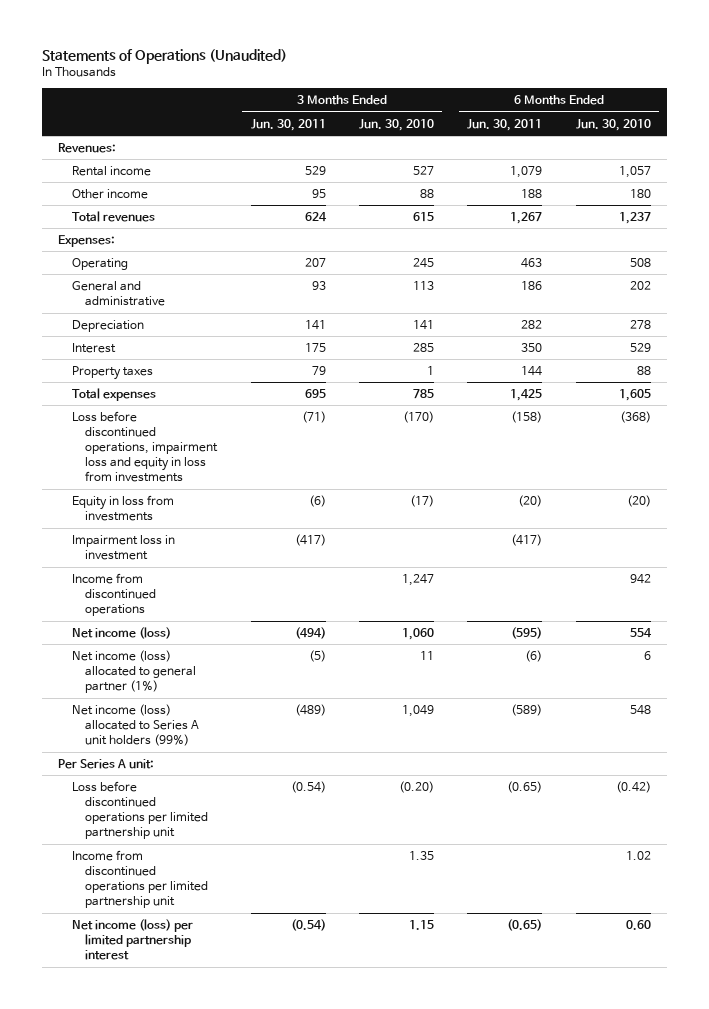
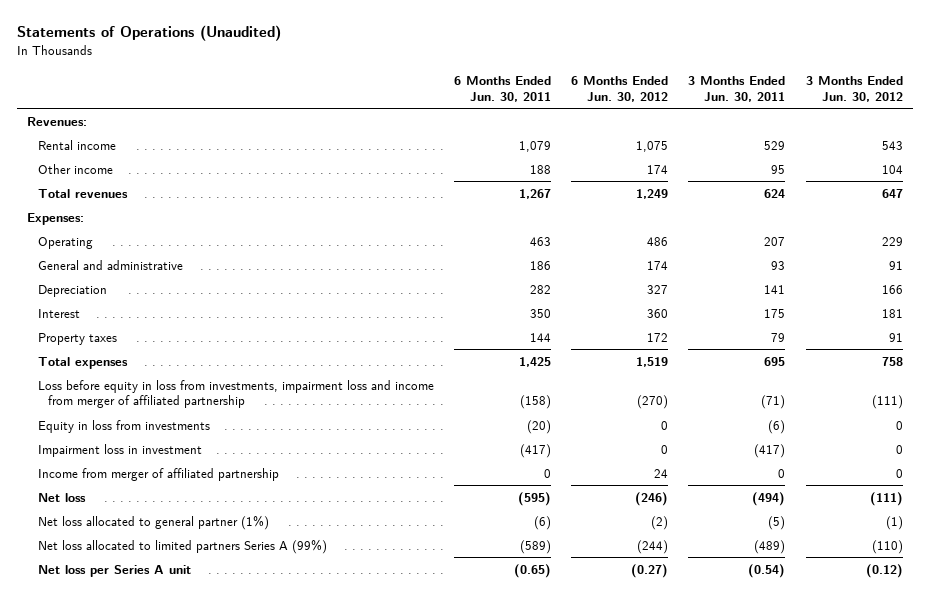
- | 3 Months Ended Jun. 30, 2011 | 3 Months Ended Jun. 30, 2010 | 6 Months Ended Jun. 30, 2011 | 6 Months Ended Jun. 30, 2010
+ | 6 Months Ended Jun. 30, 2011 | 6 Months Ended Jun. 30, 2012 | 3 Months Ended Jun. 30, 2011 | 3 Months Ended Jun. 30, 2012
- Loss before discontinued operations, impairment loss and equity in loss from investments | (71) | (170) | (158) | (368)
+ Loss before equity in loss from investments, impairment loss and income from merger of affiliated partnership | (158) | (270) | (71) | (111)
- Income from discontinued operations | | 1,247 | | 942
- Net income (loss) | (494) | 1,060 | (595) | 554
- Net income (loss) allocated to general partner (1%) | (5) | 11 | (6) | 6
- Net income (loss) allocated to Series A unit holders (99%) | (489) | 1,049 | (589) | 548
- Per Series A unit:
- Loss before discontinued operations per limited partnership unit | (0.54) | (0.20) | (0.65) | (0.42)
- Income from discontinued operations per limited partnership unit | | 1.35 | | 1.02
- Net income (loss) per limited partnership interest | (0.54) | 1.15 | (0.65) | 0.60
+ Income from merger of affiliated partnership | 0 | 24 | 0 | 0
+ Net loss | (595) | (246) | (494) | (111)
+ Net loss allocated to general partner (1%) | (6) | (2) | (5) | (1)
+ Net loss allocated to limited partners Series A (99%) | (589) | (244) | (489) | (110)
+ Net loss per Series A unit | (0.65) | (0.27) | (0.54) | (0.12)

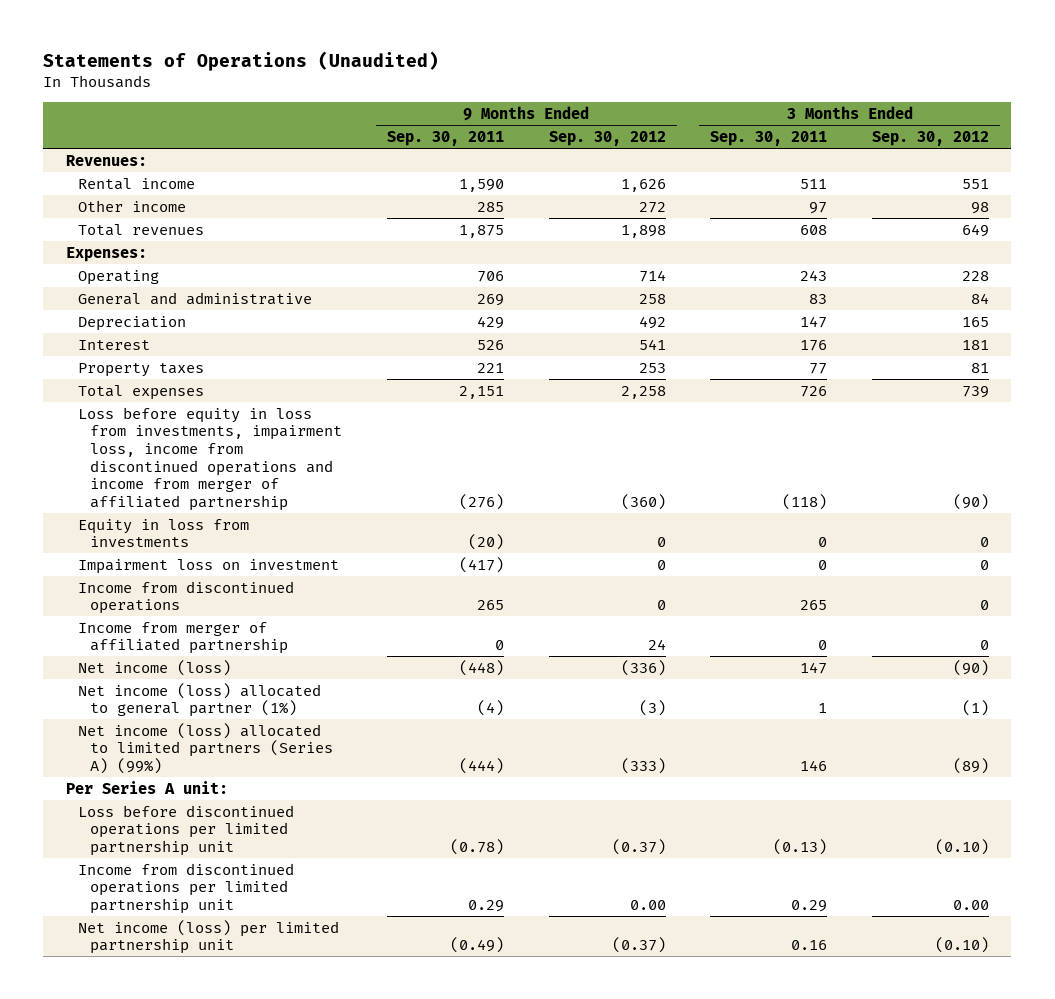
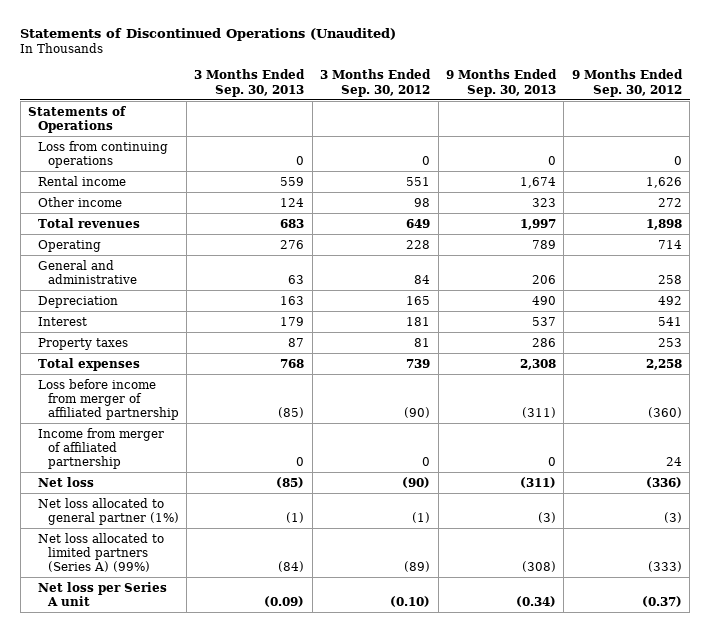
- Statements of Operations (Unaudited)
+ Statements of Discontinued Operations (Unaudited)
- | 9 Months Ended Sep. 30, 2011 | 9 Months Ended Sep. 30, 2012 | 3 Months Ended Sep. 30, 2011 | 3 Months Ended Sep. 30, 2012
+ | 3 Months Ended Sep. 30, 2013 | 3 Months Ended Sep. 30, 2012 | 9 Months Ended Sep. 30, 2013 | 9 Months Ended Sep. 30, 2012
- Revenues:
+ Statements of Operations
+ Loss from continuing operations | 0 | 0 | 0 | 0
- Expenses:
- Loss before equity in loss from investments, impairment loss, income from discontinued operations and income from merger of affiliated partnership | (276) | (360) | (118) | (90)
- Equity in loss from investments | (20) | 0 | 0 | 0
- Impairment loss on investment | (417) | 0 | 0 | 0
- Income from discontinued operations | 265 | 0 | 265 | 0
+ Loss before income from merger of affiliated partnership | (85) | (90) | (311) | (360)
- Net income (loss) | (448) | (336) | 147 | (90)
- Net income (loss) allocated to general partner (1%) | (4) | (3) | 1 | (1)
- Net income (loss) allocated to limited partners (Series A) (99%) | (444) | (333) | 146 | (89)
- Per Series A unit:
- Loss before discontinued operations per limited partnership unit | (0.78) | (0.37) | (0.13) | (0.10)
- Income from discontinued operations per limited partnership unit | 0.29 | 0.00 | 0.29 | 0.00
- Net income (loss) per limited partnership unit | (0.49) | (0.37) | 0.16 | (0.10)
+ Net loss | (85) | (90) | (311) | (336)
+ Net loss allocated to general partner (1%) | (1) | (1) | (3) | (3)
+ Net loss allocated to limited partners (Series A) (99%) | (84) | (89) | (308) | (333)
+ Net loss per Series A unit | (0.09) | (0.10) | (0.34) | (0.37)

